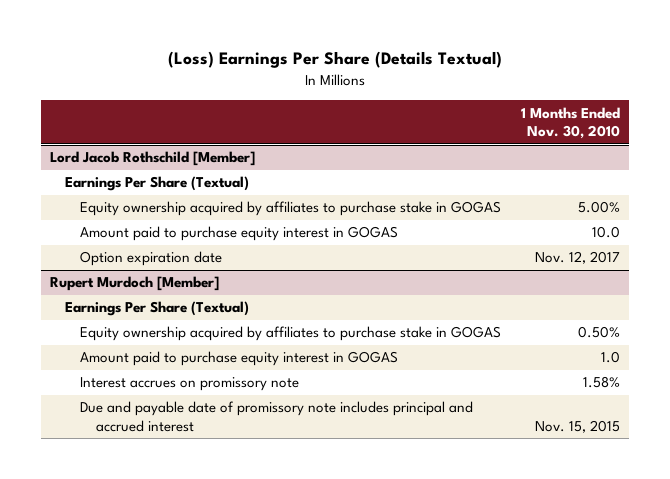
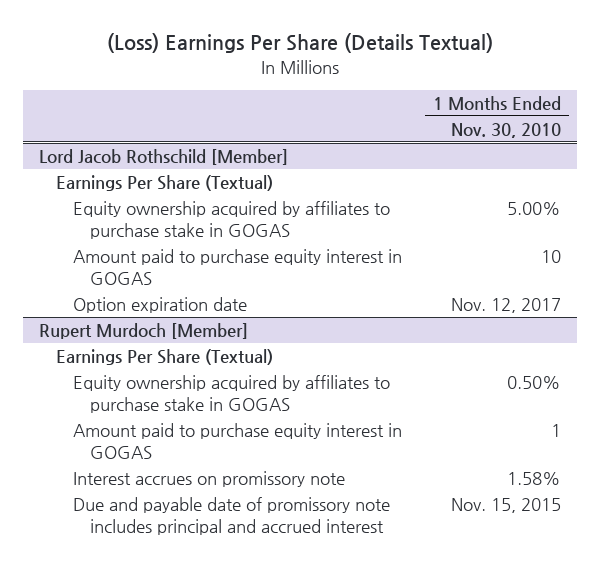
@ Lord Jacob Rothschild [Member]
- Amount paid to purchase equity interest in GOGAS | 10.0
+ Amount paid to purchase equity interest in GOGAS | 10
@ Rupert Murdoch [Member]
- Amount paid to purchase equity interest in GOGAS | 1.0
+ Amount paid to purchase equity interest in GOGAS | 1

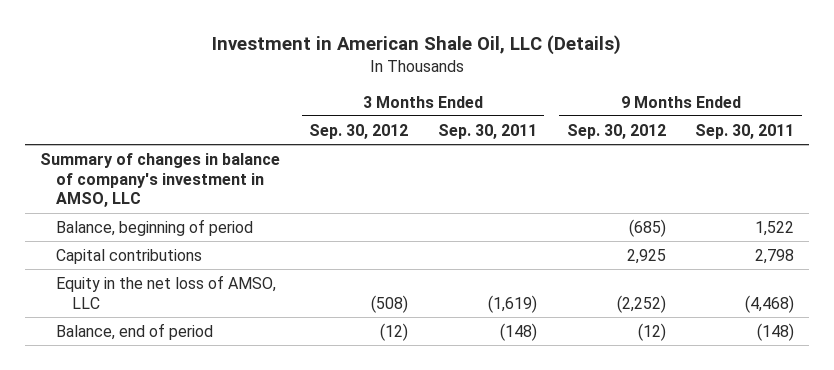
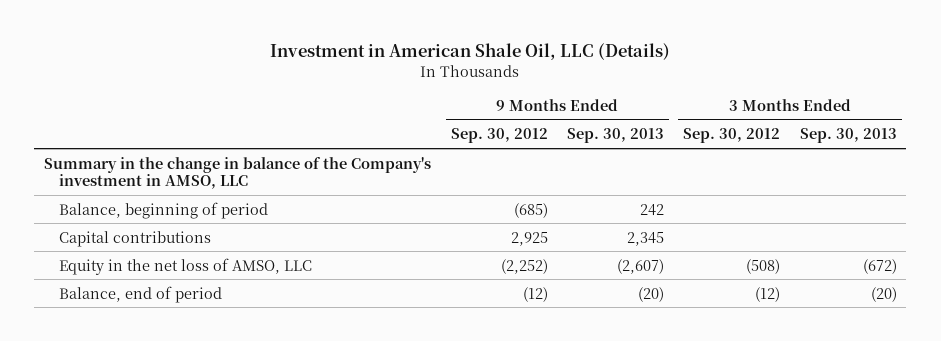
- | 3 Months Ended Sep. 30, 2012 | 3 Months Ended Sep. 30, 2011 | 9 Months Ended Sep. 30, 2012 | 9 Months Ended Sep. 30, 2011
+ | 9 Months Ended Sep. 30, 2012 | 9 Months Ended Sep. 30, 2013 | 3 Months Ended Sep. 30, 2012 | 3 Months Ended Sep. 30, 2013
- Summary of changes in balance of company's investment in AMSO, LLC
+ Summary in the change in balance of the Company's investment in AMSO, LLC

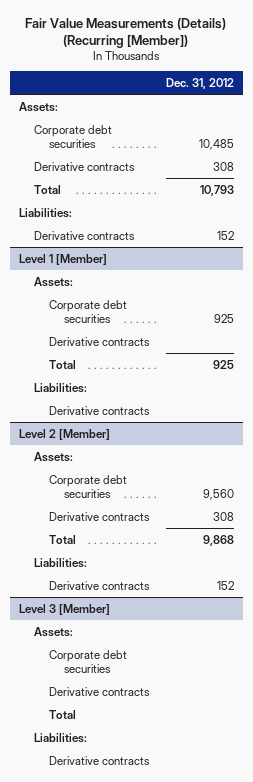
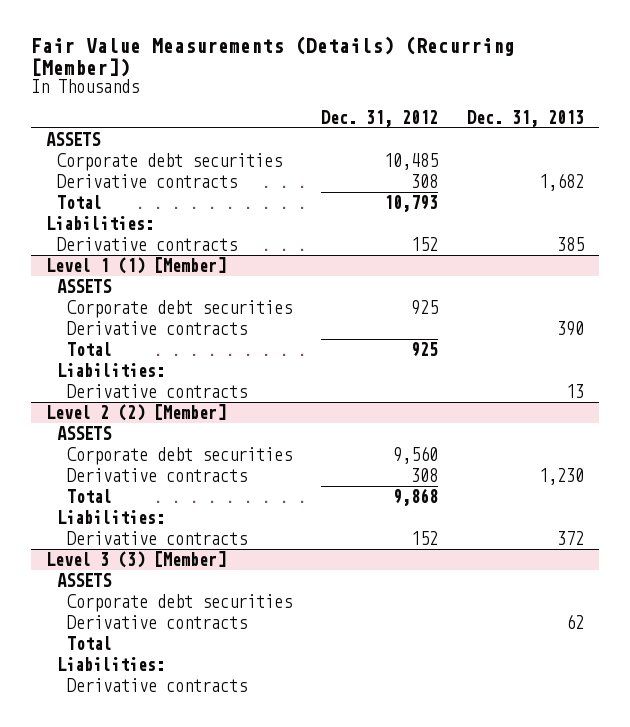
- | Dec. 31, 2012
+ | Dec. 31, 2012 | Dec. 31, 2013
- Assets:
+ ASSETS
- Level 1 [Member]
- Assets:
+ Level 1 (1) [Member]
+ ASSETS
- Level 2 [Member]
- Assets:
+ Level 2 (2) [Member]
+ ASSETS
- Level 3 [Member]
- Assets:
+ Level 3 (3) [Member]
+ ASSETS

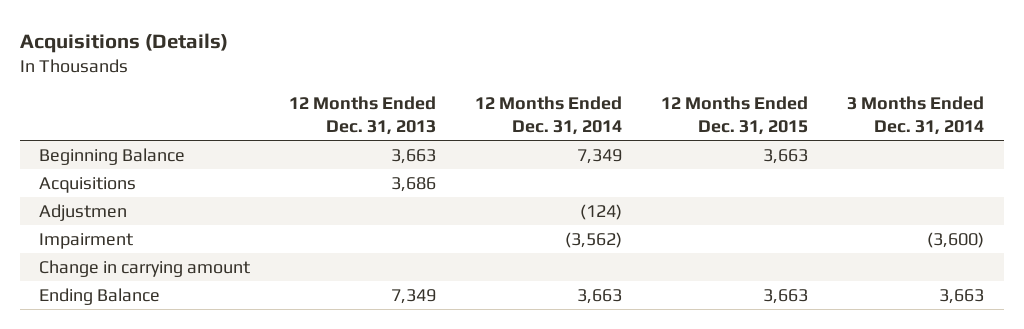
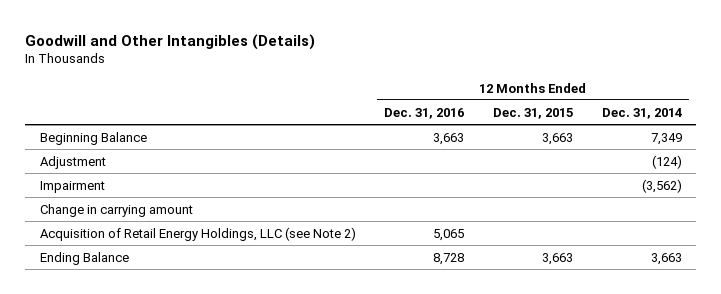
- Acquisitions (Details)
+ Goodwill and Other Intangibles (Details)
- | 12 Months Ended Dec. 31, 2013 | 12 Months Ended Dec. 31, 2014 | 12 Months Ended Dec. 31, 2015 | 3 Months Ended Dec. 31, 2014
+ | 12 Months Ended Dec. 31, 2016 | 12 Months Ended Dec. 31, 2015 | 12 Months Ended Dec. 31, 2014
- Acquisitions | 3,686 | | |
- Adjustmen | | (124) | |
+ Adjustment | | | (124)
+ Acquisition of Retail Energy Holdings, LLC (see Note 2) | 5,065 | |

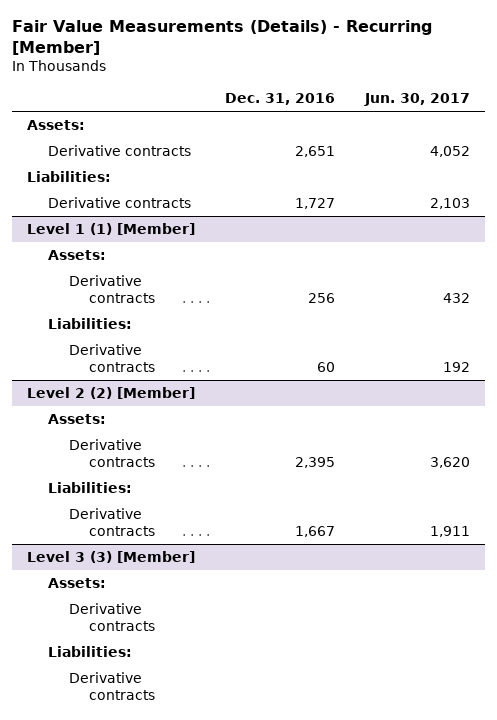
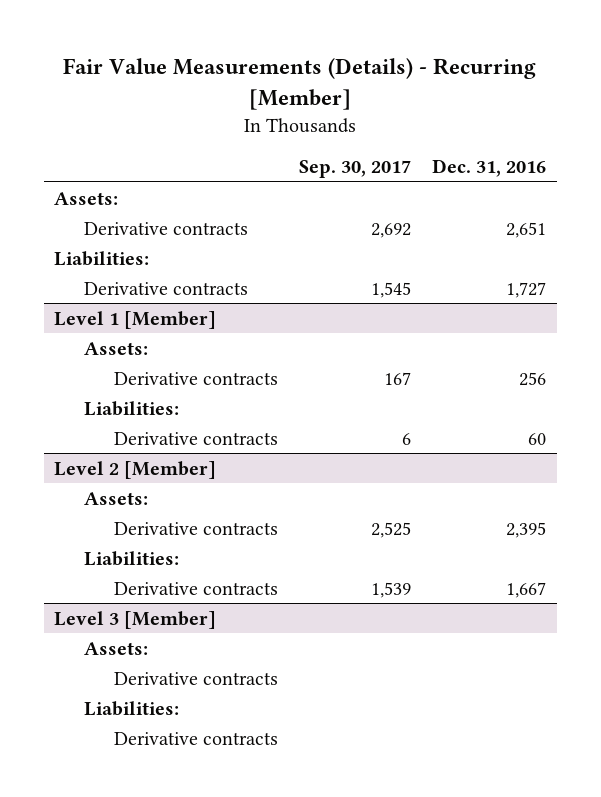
- | Dec. 31, 2016 | Jun. 30, 2017
+ | Sep. 30, 2017 | Dec. 31, 2016
- Level 1 (1) [Member]
+ Level 1 [Member]
- Level 2 (2) [Member]
+ Level 2 [Member]
- Level 3 (3) [Member]
+ Level 3 [Member]

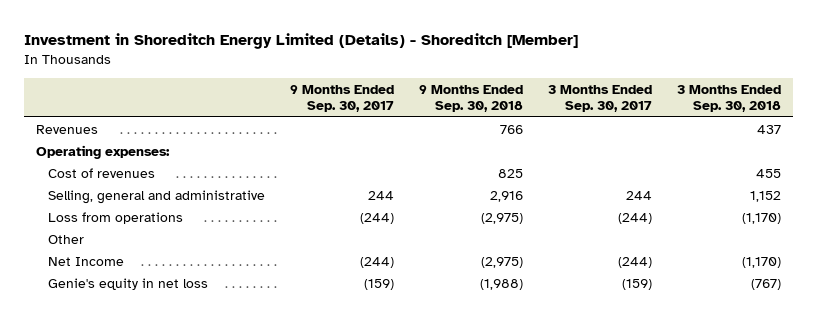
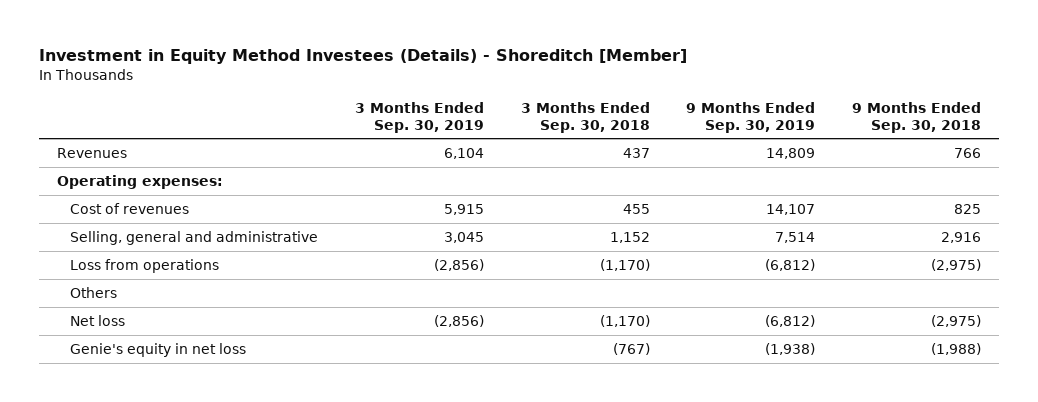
- Investment in Shoreditch Energy Limited (Details) - Shoreditch [Member]
+ Investment in Equity Method Investees (Details) - Shoreditch [Member]
- | 9 Months Ended Sep. 30, 2017 | 9 Months Ended Sep. 30, 2018 | 3 Months Ended Sep. 30, 2017 | 3 Months Ended Sep. 30, 2018
+ | 3 Months Ended Sep. 30, 2019 | 3 Months Ended Sep. 30, 2018 | 9 Months Ended Sep. 30, 2019 | 9 Months Ended Sep. 30, 2018
- Other
- Net Income | (244) | (2,975) | (244) | (1,170)
+ Others
+ Net loss | (2,856) | (1,170) | (6,812) | (2,975)

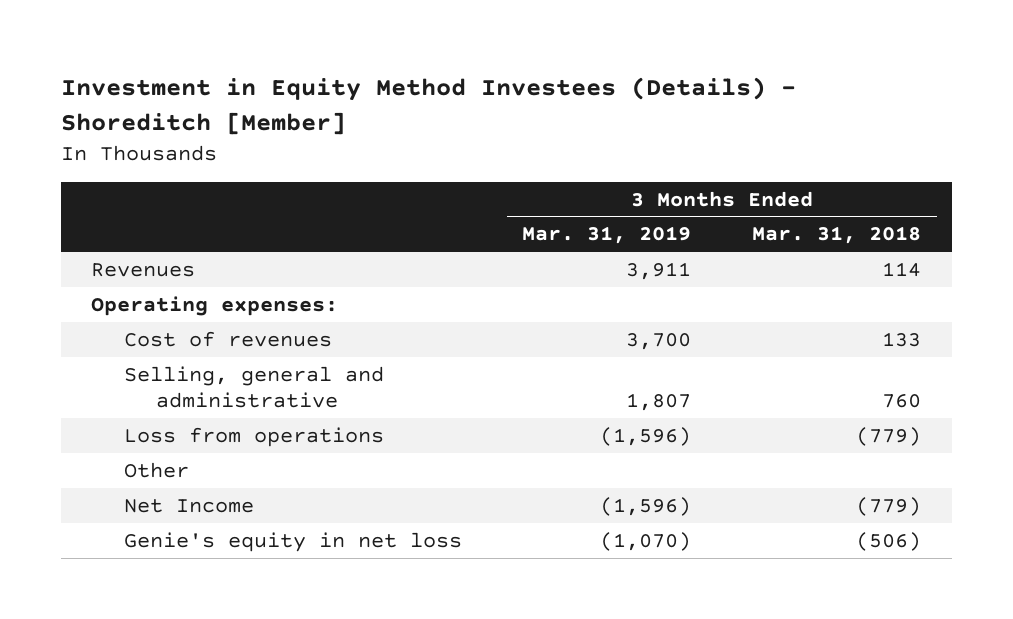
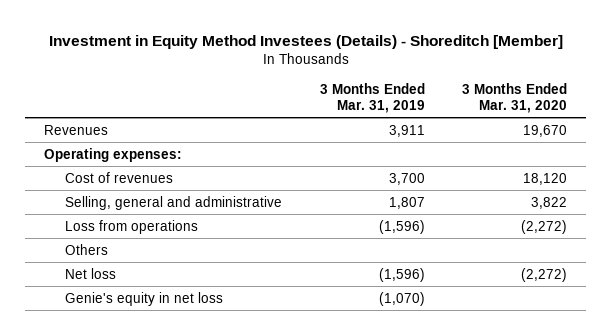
- | 3 Months Ended Mar. 31, 2019 | 3 Months Ended Mar. 31, 2018
+ | 3 Months Ended Mar. 31, 2019 | 3 Months Ended Mar. 31, 2020
- Other
- Net Income | (1,596) | (779)
+ Others
+ Net loss | (1,596) | (2,272)

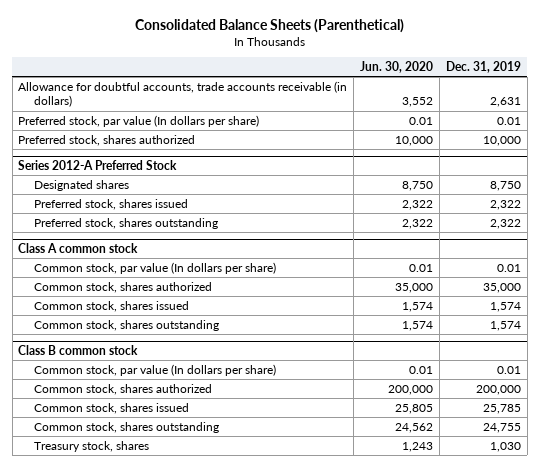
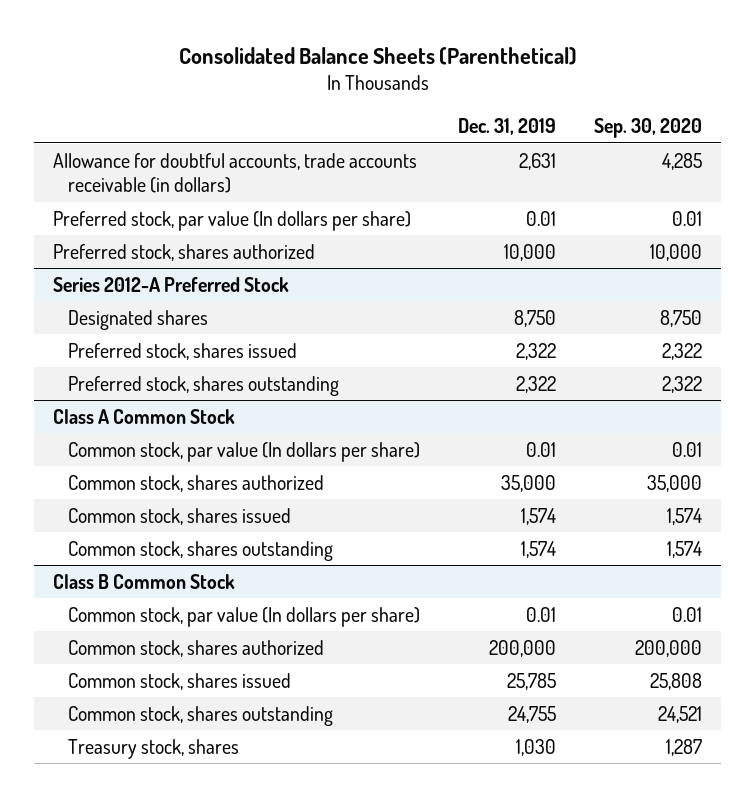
- | Jun. 30, 2020 | Dec. 31, 2019
+ | Dec. 31, 2019 | Sep. 30, 2020
- Class A common stock
+ Class A Common Stock
- Class B common stock
+ Class B Common Stock

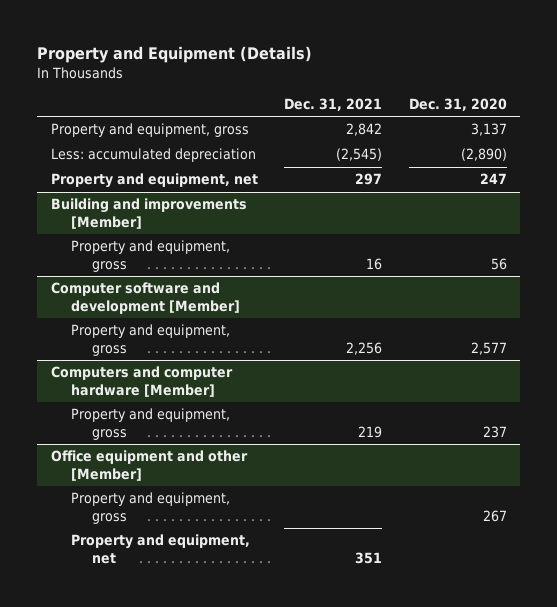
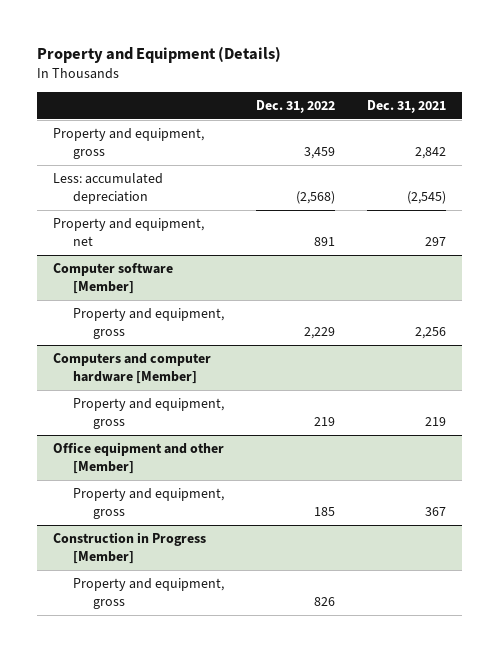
- | Dec. 31, 2021 | Dec. 31, 2020
+ | Dec. 31, 2022 | Dec. 31, 2021
- Building and improvements [Member]
- Property and equipment, gross | 16 | 56
- Computer software and development [Member]
+ Computer software [Member]
@ Office equipment and other [Member]
+ Property and equipment, gross | 185 | 367
+ Construction in Progress [Member]
@ Office equipment and other [Member]
- Property and equipment, net | 351 |

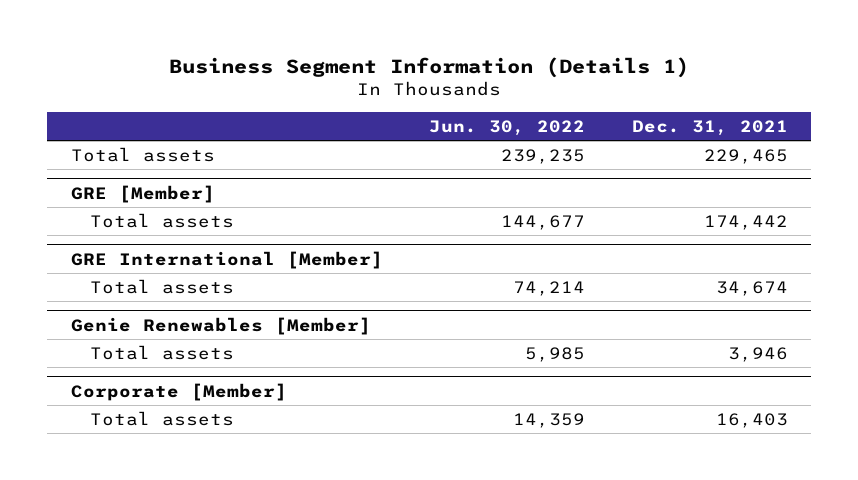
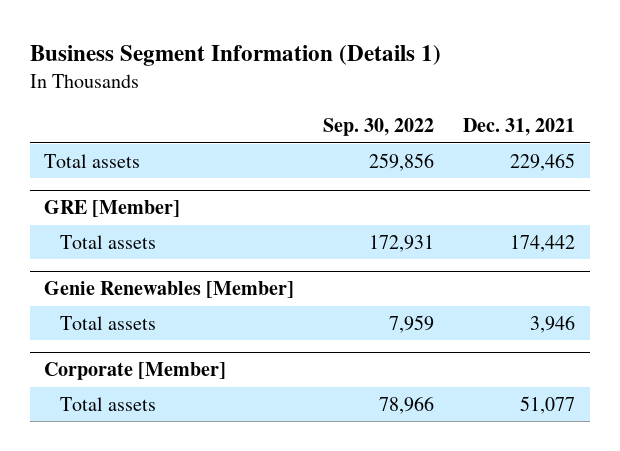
- | Jun. 30, 2022 | Dec. 31, 2021
+ | Sep. 30, 2022 | Dec. 31, 2021
- GRE International [Member]
- Total assets | 74,214 | 34,674
@ Corporate [Member]
- Total assets | 14,359 | 16,403
+ Total assets | 78,966 | 51,077

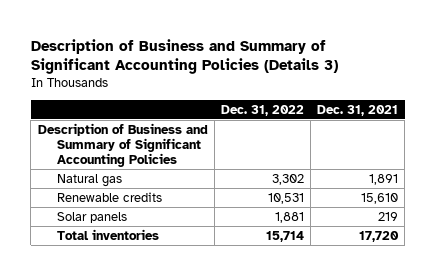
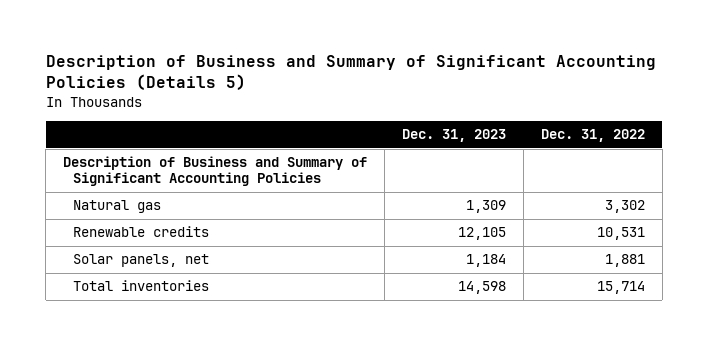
- Description of Business and Summary of Significant Accounting Policies (Details 3)
+ Description of Business and Summary of Significant Accounting Policies (Details 5)
- | Dec. 31, 2022 | Dec. 31, 2021
+ | Dec. 31, 2023 | Dec. 31, 2022
- Solar panels | 1,881 | 219
+ Solar panels, net | 1,184 | 1,881

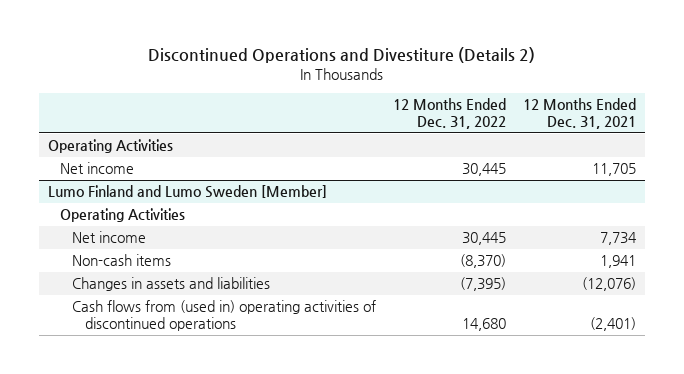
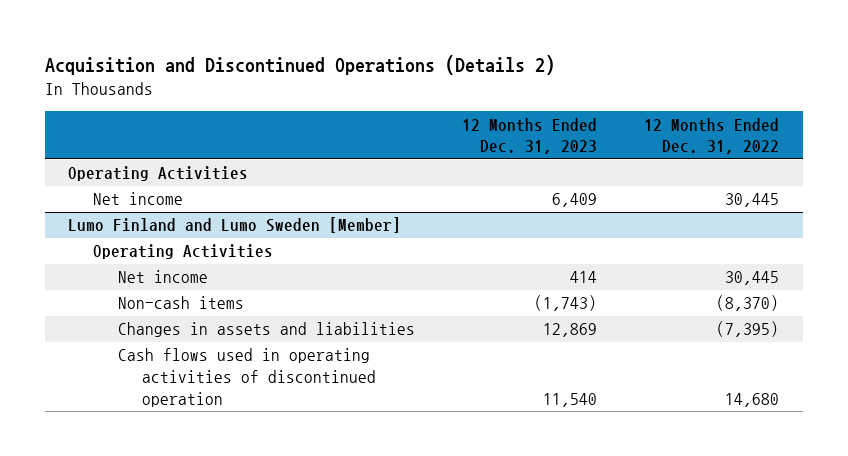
- Discontinued Operations and Divestiture (Details 2)
+ Acquisition and Discontinued Operations (Details 2)
- | 12 Months Ended Dec. 31, 2022 | 12 Months Ended Dec. 31, 2021
+ | 12 Months Ended Dec. 31, 2023 | 12 Months Ended Dec. 31, 2022
@ Lumo Finland and Lumo Sweden [Member]
- Cash flows from (used in) operating activities of discontinued operations | 14,680 | (2,401)
+ Cash flows used in operating activities of discontinued operation | 11,540 | 14,680

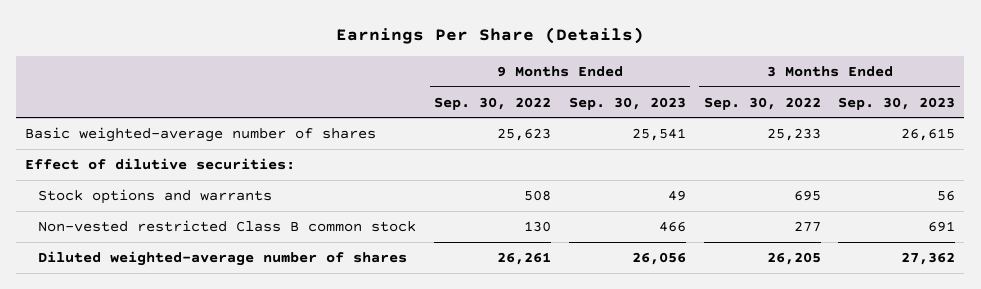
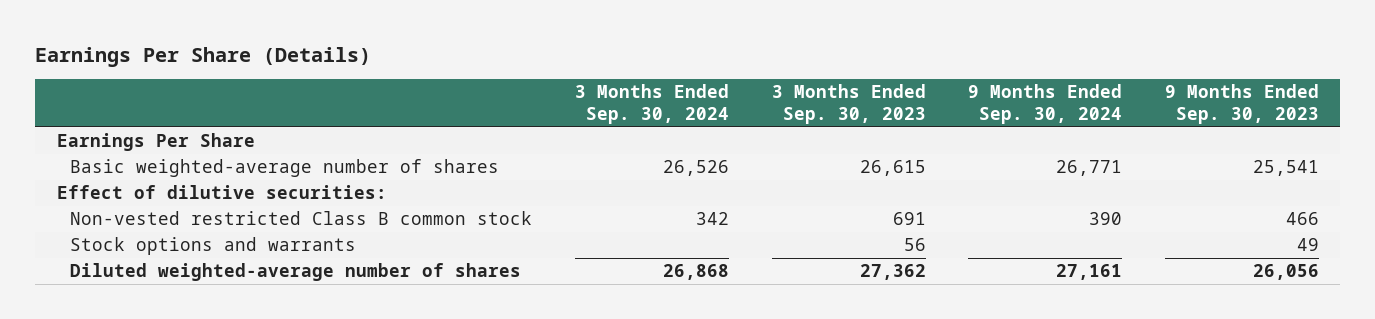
- | 9 Months Ended Sep. 30, 2022 | 9 Months Ended Sep. 30, 2023 | 3 Months Ended Sep. 30, 2022 | 3 Months Ended Sep. 30, 2023
+ | 3 Months Ended Sep. 30, 2024 | 3 Months Ended Sep. 30, 2023 | 9 Months Ended Sep. 30, 2024 | 9 Months Ended Sep. 30, 2023
+ Earnings Per Share
moved down: Stock options and warrants | | 56 | | 49

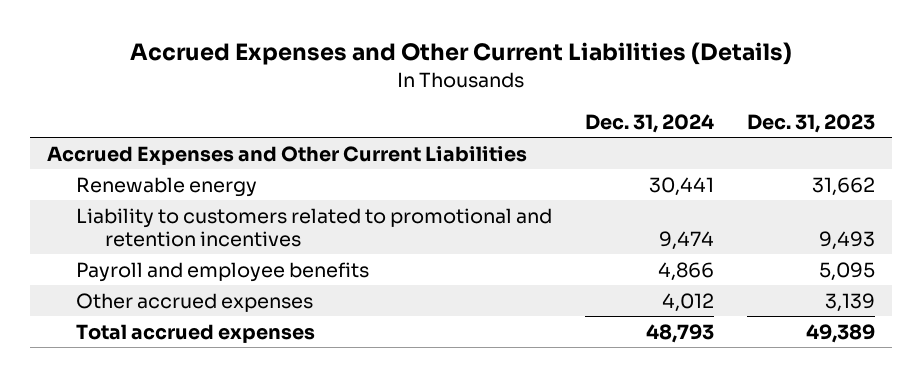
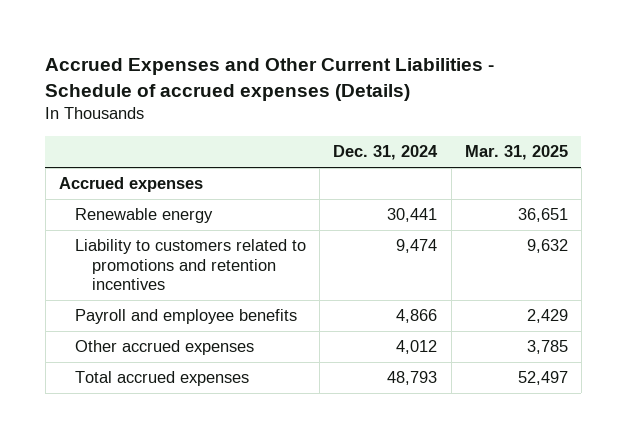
- Accrued Expenses and Other Current Liabilities (Details)
+ Accrued Expenses and Other Current Liabilities - Schedule of accrued expenses (Details)
- | Dec. 31, 2024 | Dec. 31, 2023
+ | Dec. 31, 2024 | Mar. 31, 2025
- Accrued Expenses and Other Current Liabilities
+ Accrued expenses
- Liability to customers related to promotional and retention incentives | 9,474 | 9,493
+ Liability to customers related to promotions and retention incentives | 9,474 | 9,632

